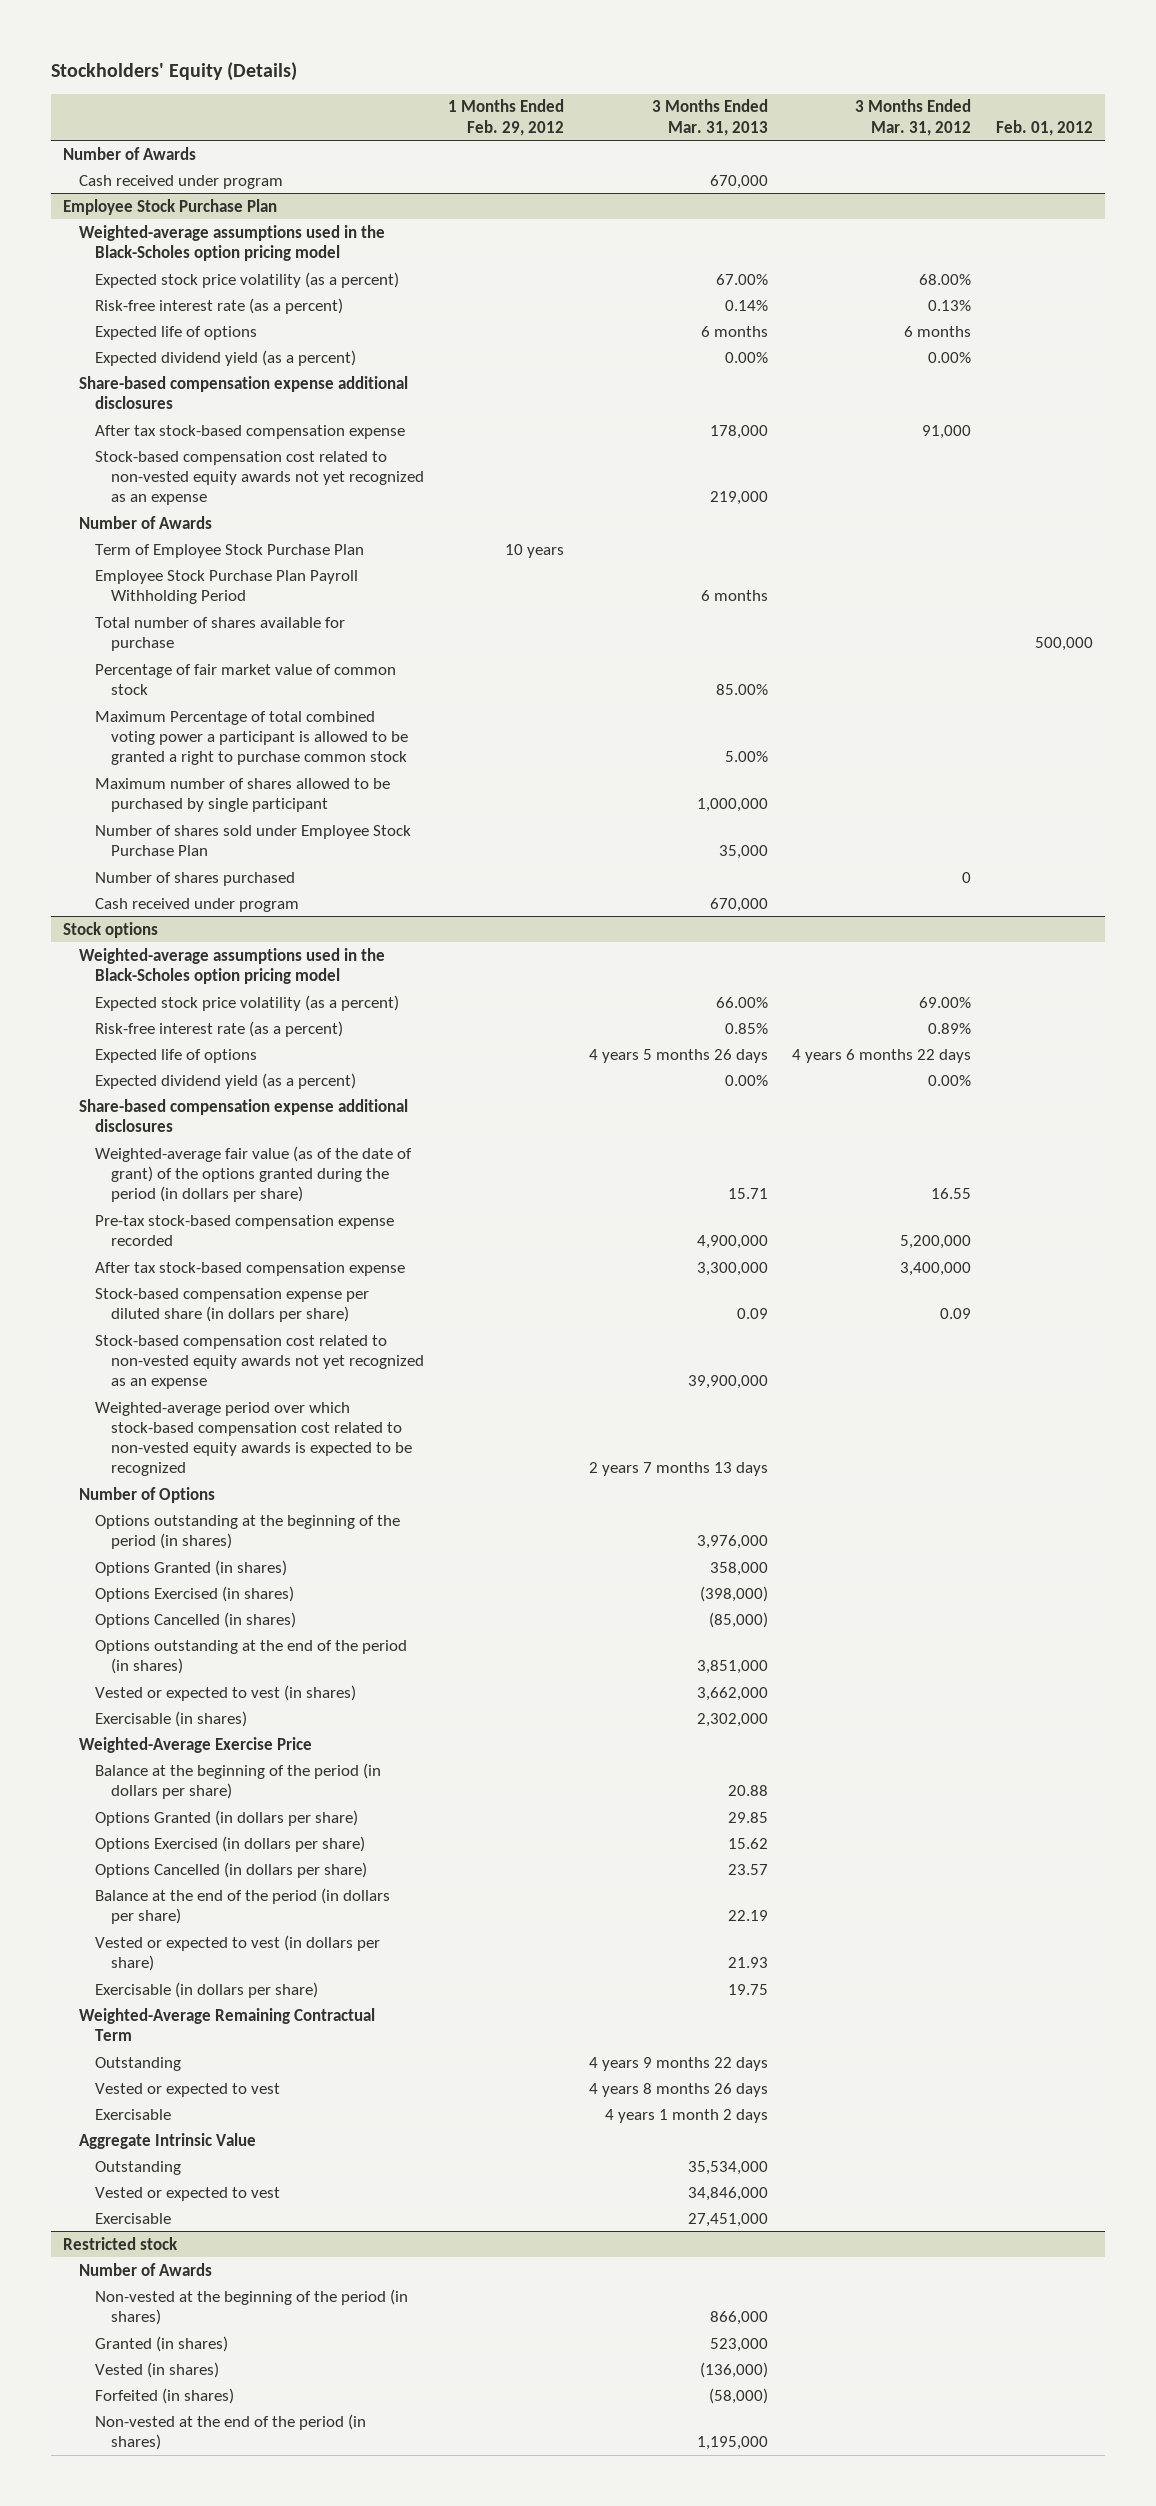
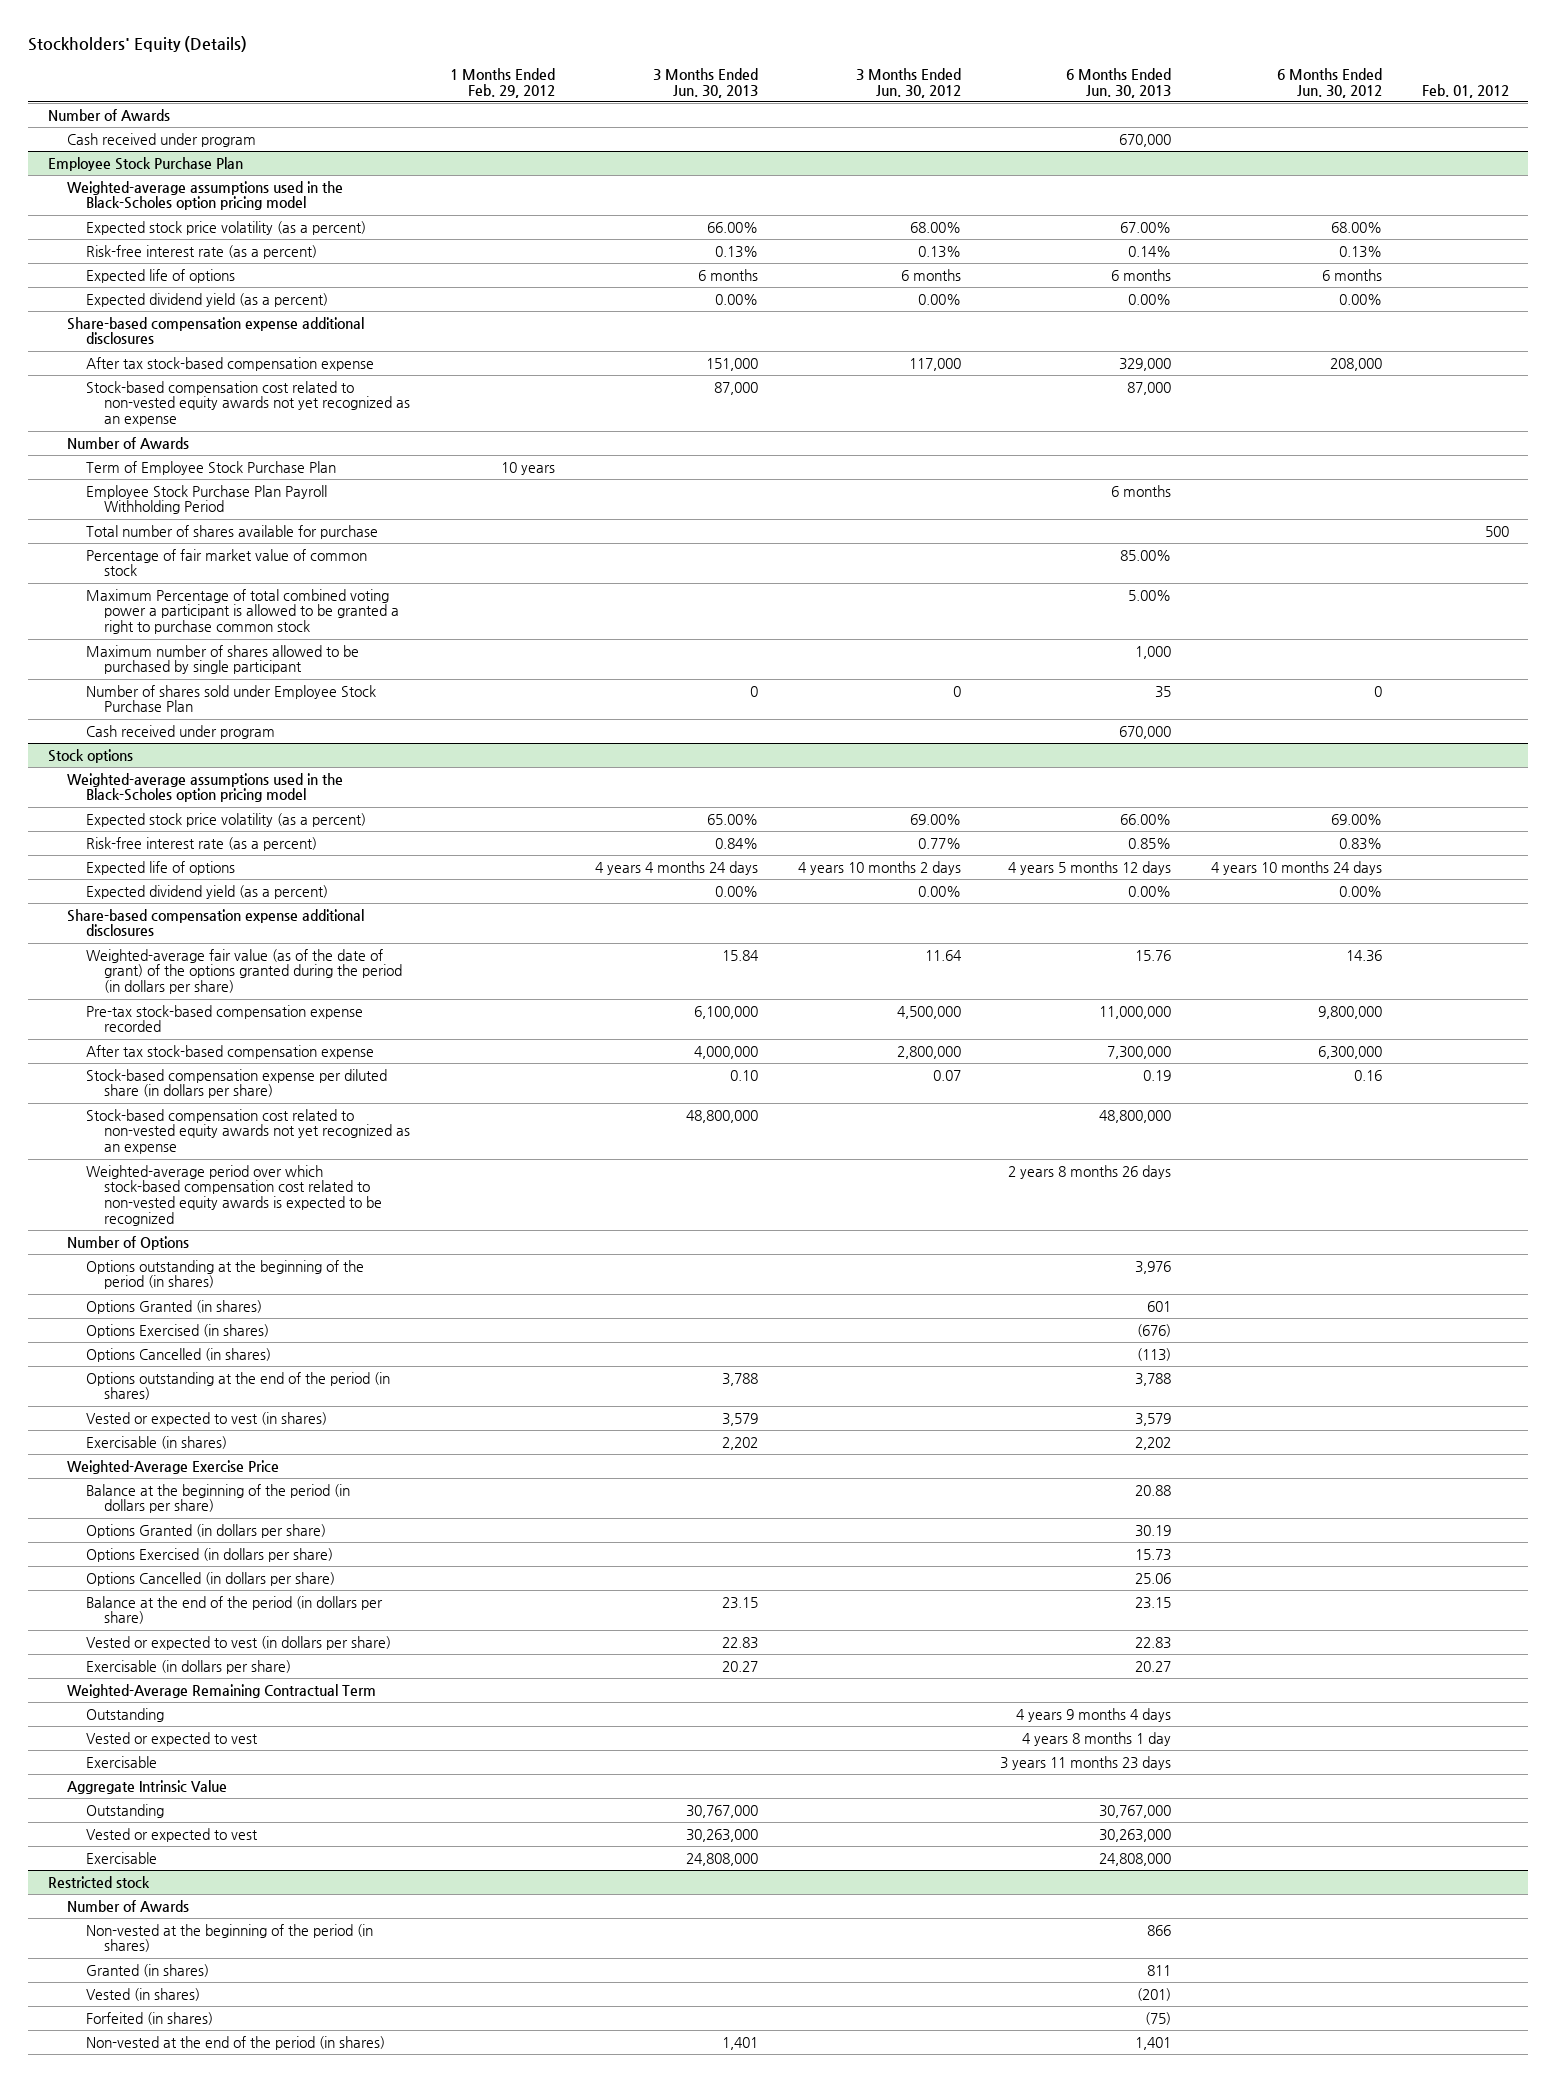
- | 1 Months Ended Feb. 29, 2012 | 3 Months Ended Mar. 31, 2013 | 3 Months Ended Mar. 31, 2012 | Feb. 01, 2012
+ | 1 Months Ended Feb. 29, 2012 | 3 Months Ended Jun. 30, 2013 | 3 Months Ended Jun. 30, 2012 | 6 Months Ended Jun. 30, 2013 | 6 Months Ended Jun. 30, 2012 | Feb. 01, 2012
@ Employee Stock Purchase Plan
- Total number of shares available for purchase | | | | 500,000
+ Total number of shares available for purchase | | | | | | 500
- Number of shares purchased | | | 0 |

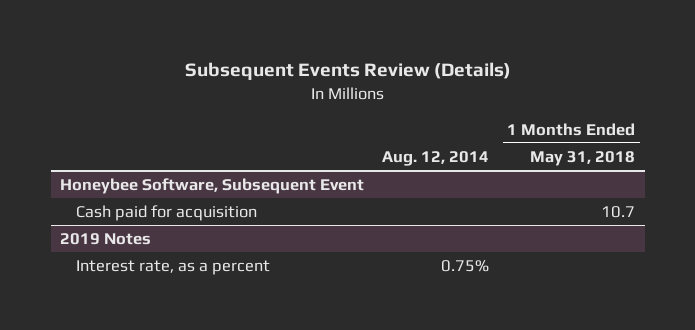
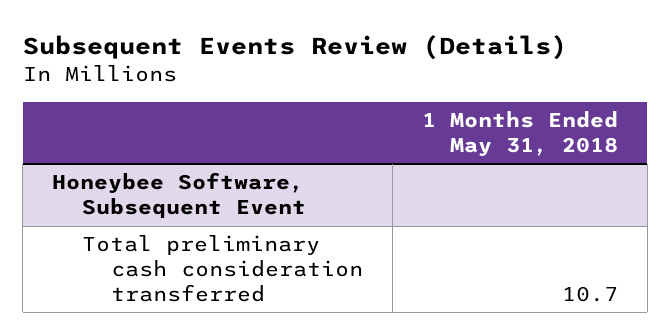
- | Aug. 12, 2014 | 1 Months Ended May 31, 2018
+ | 1 Months Ended May 31, 2018
@ Honeybee Software, Subsequent Event
- Cash paid for acquisition | | 10.7
- 2019 Notes
- Interest rate, as a percent | 0.75% |
@ Honeybee Software, Subsequent Event
+ Total preliminary cash consideration transferred | 10.7

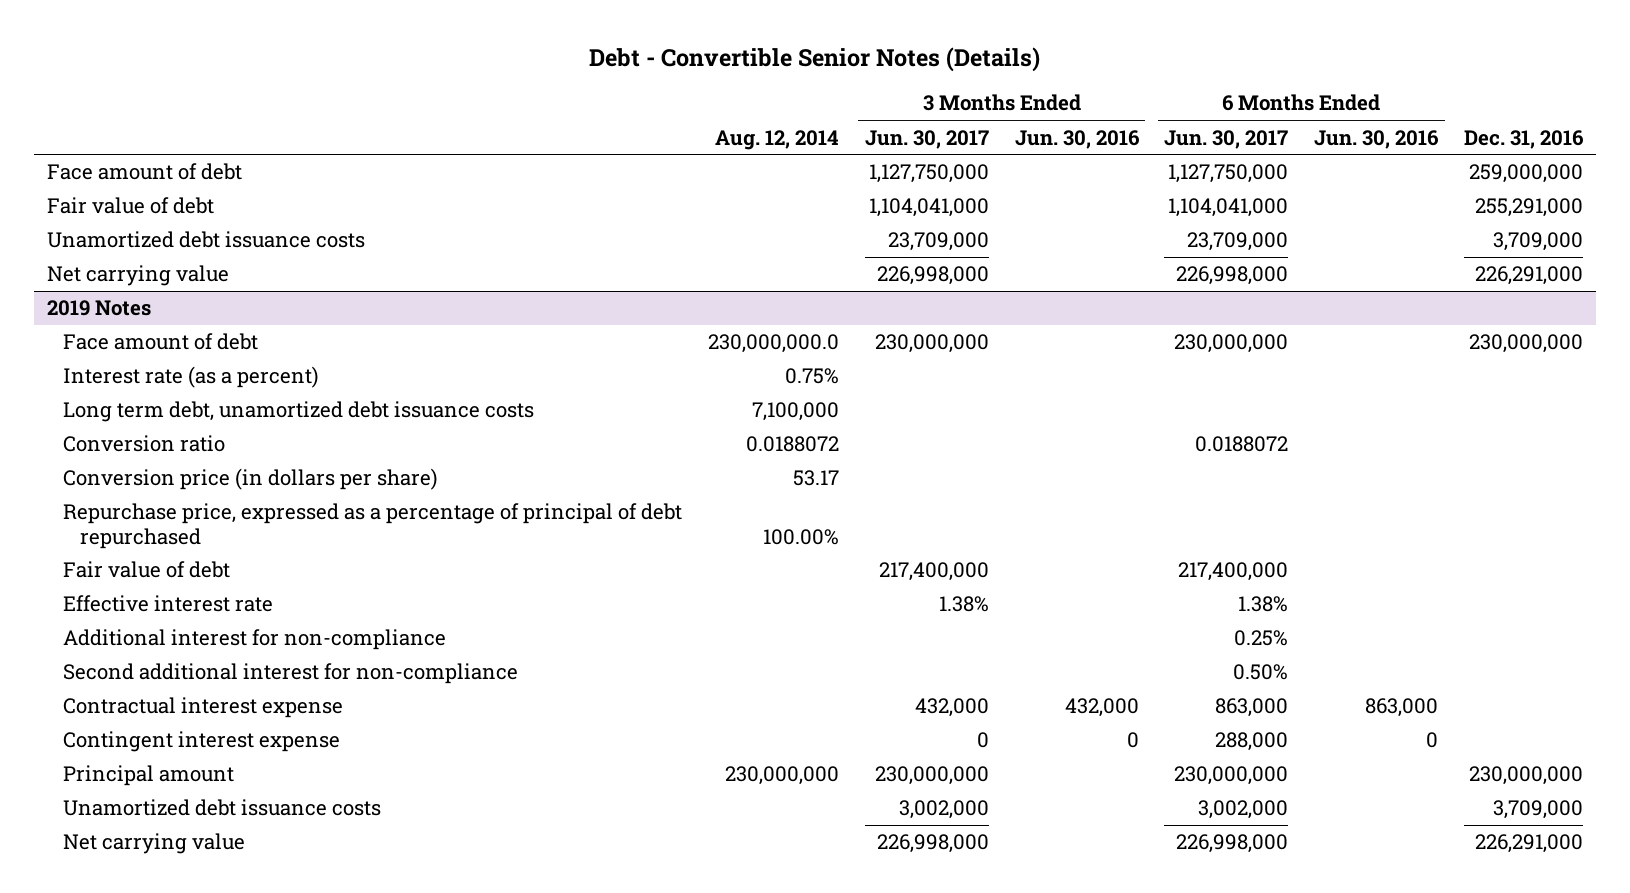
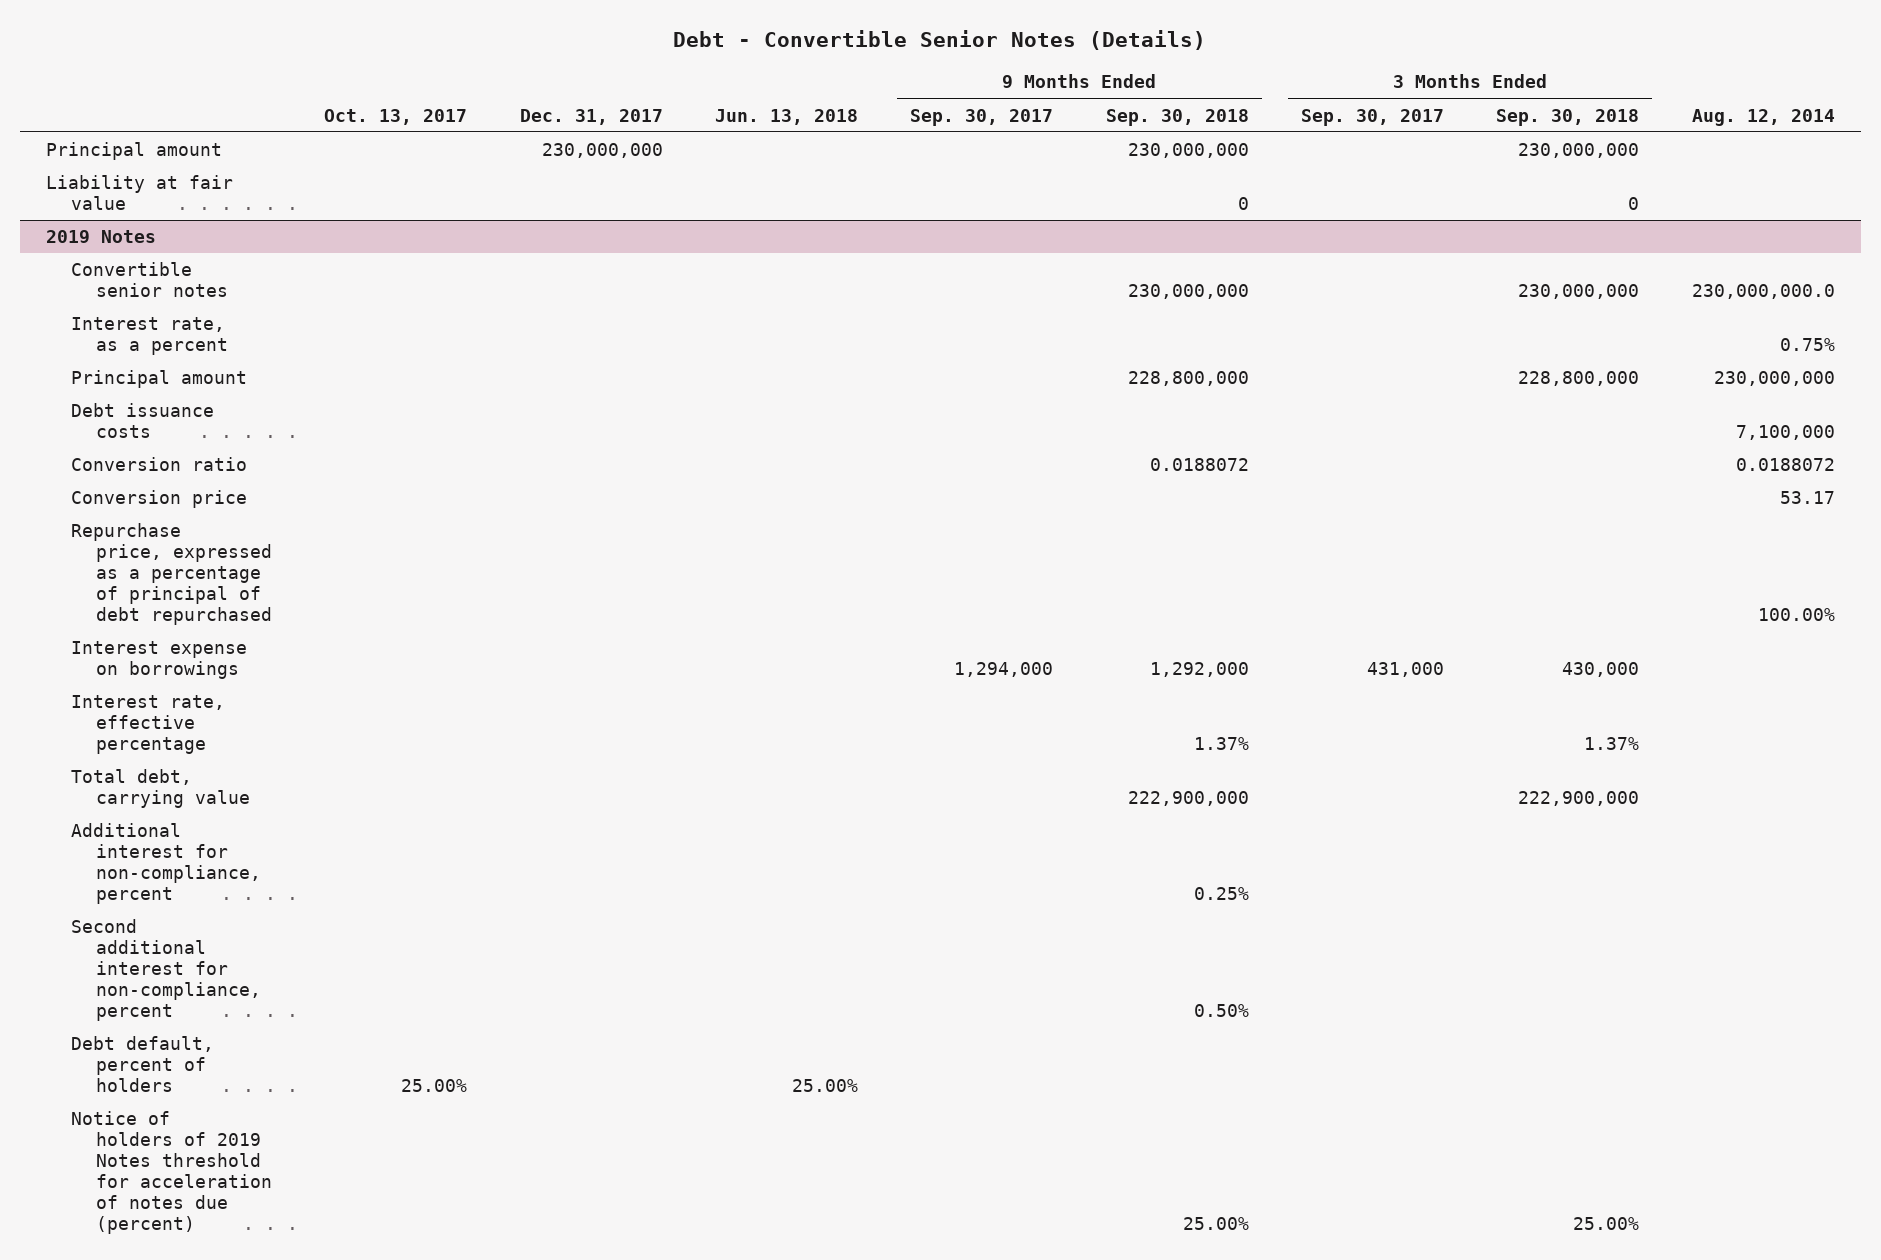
- | Aug. 12, 2014 | 3 Months Ended Jun. 30, 2017 | 3 Months Ended Jun. 30, 2016 | 6 Months Ended Jun. 30, 2017 | 6 Months Ended Jun. 30, 2016 | Dec. 31, 2016
+ | Oct. 13, 2017 | Dec. 31, 2017 | Jun. 13, 2018 | 9 Months Ended Sep. 30, 2017 | 9 Months Ended Sep. 30, 2018 | 3 Months Ended Sep. 30, 2017 | 3 Months Ended Sep. 30, 2018 | Aug. 12, 2014
- Face amount of debt | | 1,127,750,000 | | 1,127,750,000 | | 259,000,000
- Fair value of debt | | 1,104,041,000 | | 1,104,041,000 | | 255,291,000
- Unamortized debt issuance costs | | 23,709,000 | | 23,709,000 | | 3,709,000
- Net carrying value | | 226,998,000 | | 226,998,000 | | 226,291,000
+ Principal amount | | 230,000,000 | | | 230,000,000 | | 230,000,000 |
+ Liability at fair value | | | | | 0 | | 0 |
@ 2019 Notes
- Face amount of debt | 230,000,000.0 | 230,000,000 | | 230,000,000 | | 230,000,000
- Interest rate (as a percent) | 0.75% | | | | |
- Long term debt, unamortized debt issuance costs | 7,100,000 | | | | |
+ Convertible senior notes | | | | | 230,000,000 | | 230,000,000 | 230,000,000.0
+ Interest rate, as a percent | | | | | | | | 0.75%
moved up: Principal amount | | | | | 228,800,000 | | 228,800,000 | 230,000,000
+ Debt issuance costs | | | | | | | | 7,100,000
- Conversion price (in dollars per share) | 53.17 | | | | |
+ Conversion price | | | | | | | | 53.17
- Fair value of debt | | 217,400,000 | | 217,400,000 | |
- Effective interest rate | | 1.38% | | 1.38% | |
- Additional interest for non-compliance | | | | 0.25% | |
- Second additional interest for non-compliance | | | | 0.50% | |
- Contractual interest expense | | 432,000 | 432,000 | 863,000 | 863,000 |
- Contingent interest expense | | 0 | 0 | 288,000 | 0 |
- Unamortized debt issuance costs | | 3,002,000 | | 3,002,000 | | 3,709,000
- Net carrying value | | 226,998,000 | | 226,998,000 | | 226,291,000
+ Interest expense on borrowings | | | | 1,294,000 | 1,292,000 | 431,000 | 430,000 |
+ Interest rate, effective percentage | | | | | 1.37% | | 1.37% |
+ Total debt, carrying value | | | | | 222,900,000 | | 222,900,000 |
+ Additional interest for non-compliance, percent | | | | | 0.25% | | |
+ Second additional interest for non-compliance, percent | | | | | 0.50% | | |
+ Debt default, percent of holders | 25.00% | | 25.00% | | | | |
+ Notice of holders of 2019 Notes threshold for acceleration of notes due (percent) | | | | | 25.00% | | 25.00% |

